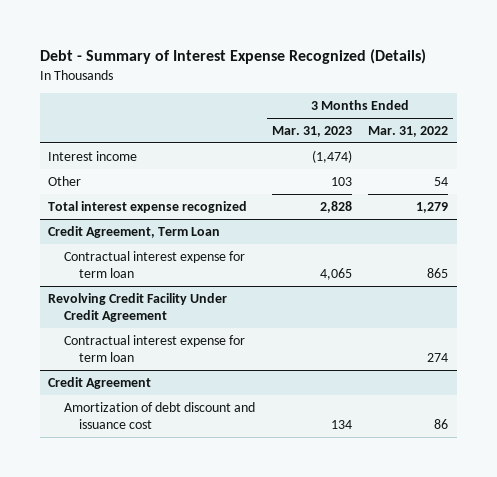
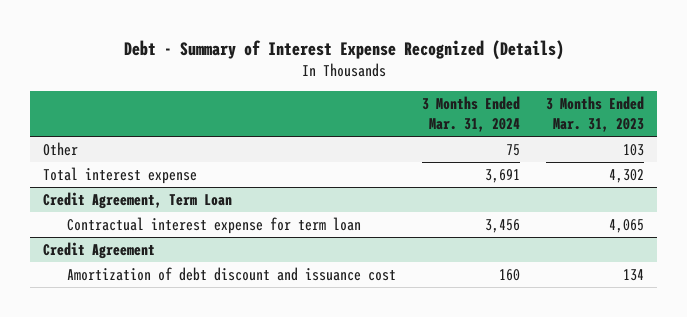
- | 3 Months Ended Mar. 31, 2023 | 3 Months Ended Mar. 31, 2022
+ | 3 Months Ended Mar. 31, 2024 | 3 Months Ended Mar. 31, 2023
- Interest income | (1,474) |
- Total interest expense recognized | 2,828 | 1,279
+ Total interest expense | 3,691 | 4,302
- Revolving Credit Facility Under Credit Agreement
- Contractual interest expense for term loan | | 274

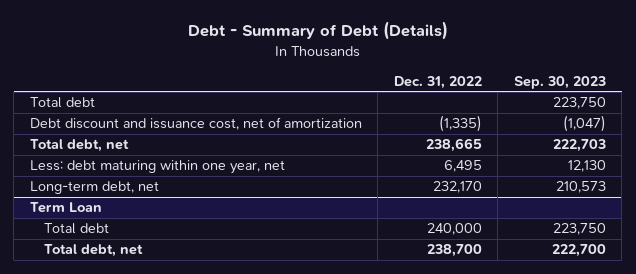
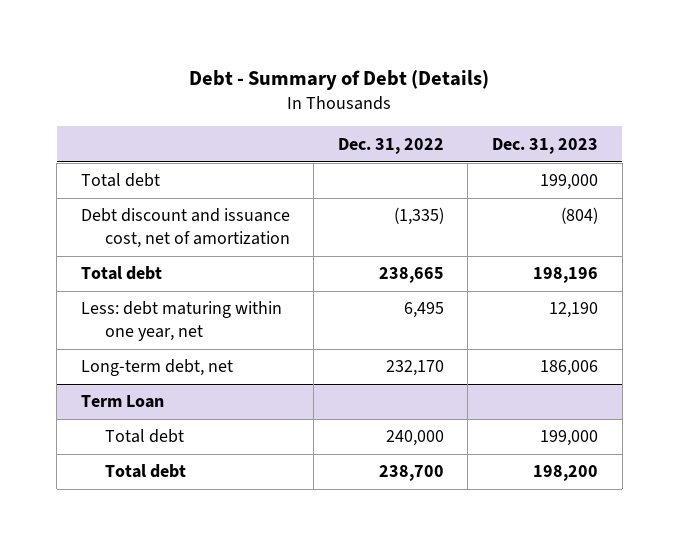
- | Dec. 31, 2022 | Sep. 30, 2023
+ | Dec. 31, 2022 | Dec. 31, 2023
- Total debt, net | 238,665 | 222,703
+ Total debt | 238,665 | 198,196
@ Term Loan
- Total debt, net | 238,700 | 222,700
+ Total debt | 238,700 | 198,200

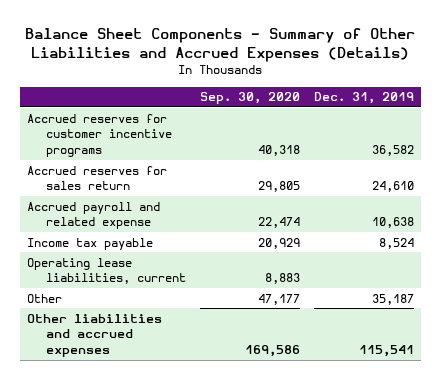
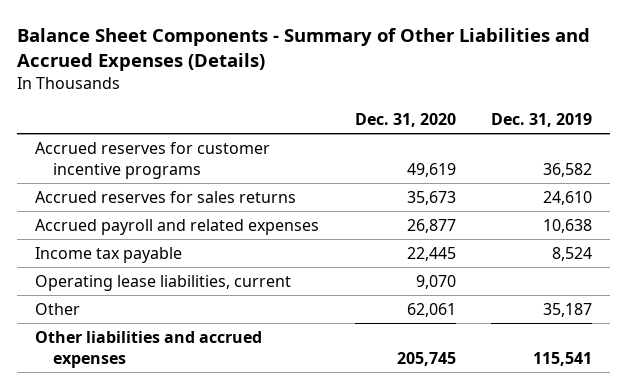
- | Sep. 30, 2020 | Dec. 31, 2019
+ | Dec. 31, 2020 | Dec. 31, 2019
- Accrued reserves for sales return | 29,805 | 24,610
- Accrued payroll and related expense | 22,474 | 10,638
+ Accrued reserves for sales returns | 35,673 | 24,610
+ Accrued payroll and related expenses | 26,877 | 10,638

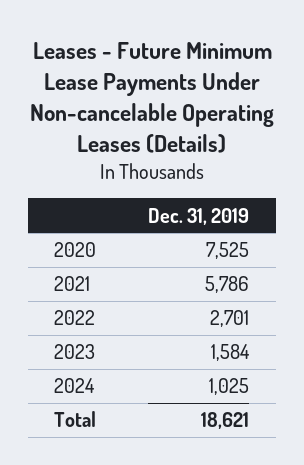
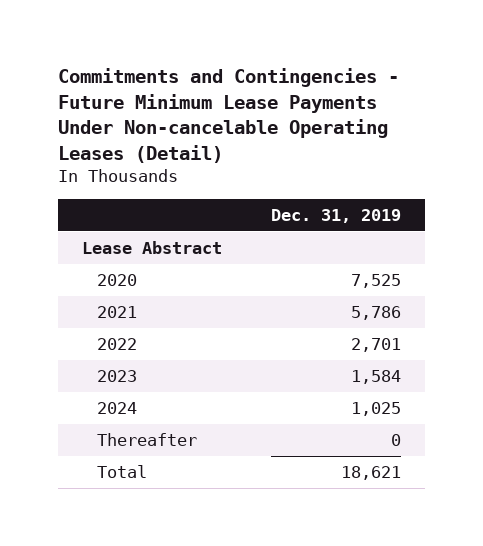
- Leases - Future Minimum Lease Payments Under Non-cancelable Operating Leases (Details)
+ Commitments and Contingencies - Future Minimum Lease Payments Under Non-cancelable Operating Leases (Detail)
+ Lease Abstract
+ Thereafter | 0

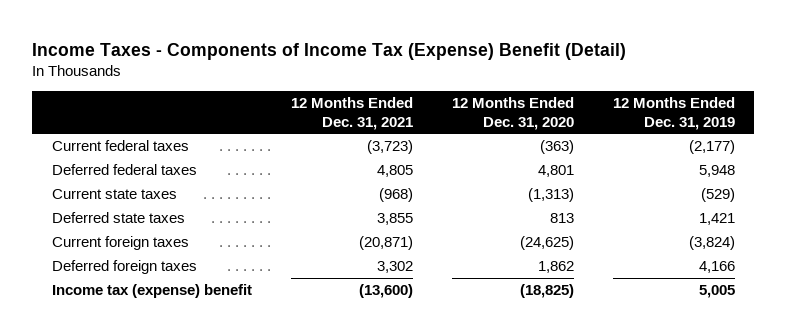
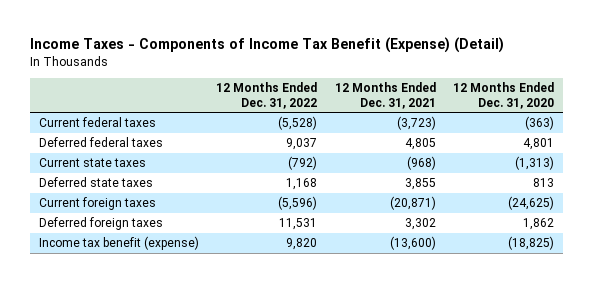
- Income Taxes - Components of Income Tax (Expense) Benefit (Detail)
+ Income Taxes - Components of Income Tax Benefit (Expense) (Detail)
- | 12 Months Ended Dec. 31, 2021 | 12 Months Ended Dec. 31, 2020 | 12 Months Ended Dec. 31, 2019
+ | 12 Months Ended Dec. 31, 2022 | 12 Months Ended Dec. 31, 2021 | 12 Months Ended Dec. 31, 2020
- Income tax (expense) benefit | (13,600) | (18,825) | 5,005
+ Income tax benefit (expense) | 9,820 | (13,600) | (18,825)

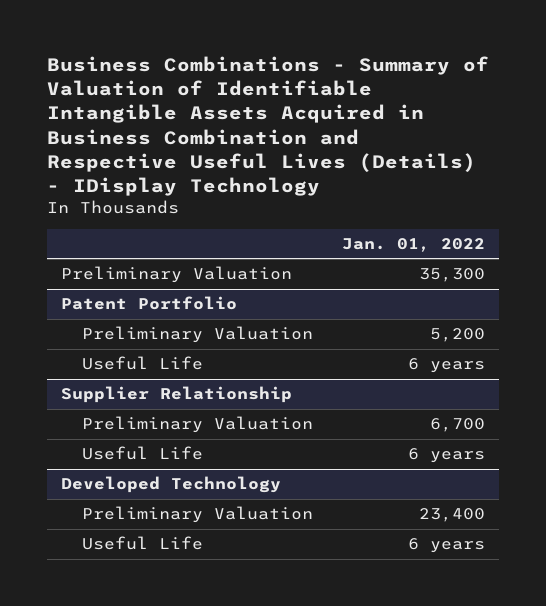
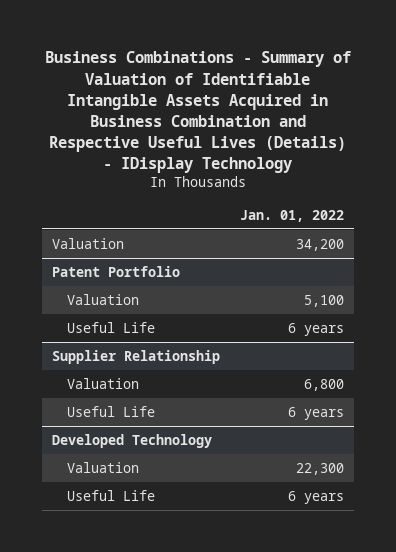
- Preliminary Valuation | 35,300
+ Valuation | 34,200
@ Patent Portfolio
- Preliminary Valuation | 5,200
+ Valuation | 5,100
@ Supplier Relationship
- Preliminary Valuation | 6,700
+ Valuation | 6,800
@ Developed Technology
- Preliminary Valuation | 23,400
+ Valuation | 22,300

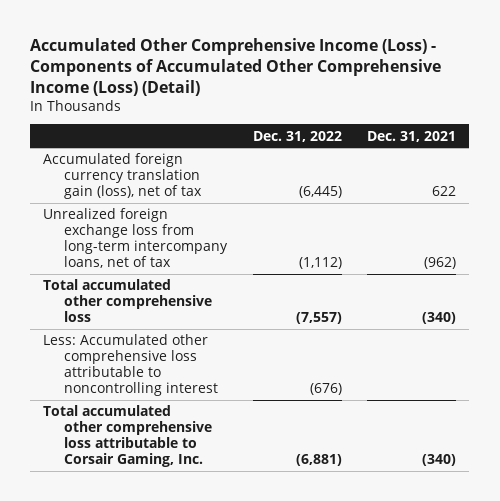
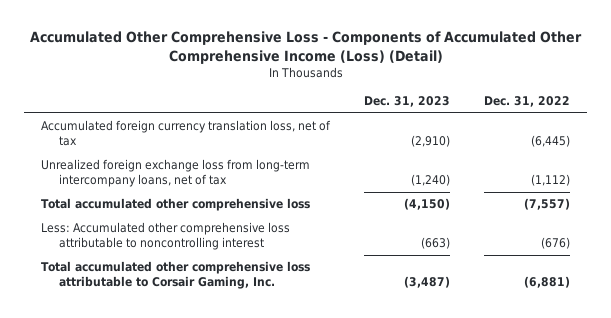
- Accumulated Other Comprehensive Income (Loss) - Components of Accumulated Other Comprehensive Income (Loss) (Detail)
+ Accumulated Other Comprehensive Loss - Components of Accumulated Other Comprehensive Income (Loss) (Detail)
- | Dec. 31, 2022 | Dec. 31, 2021
+ | Dec. 31, 2023 | Dec. 31, 2022
- Accumulated foreign currency translation gain (loss), net of tax | (6,445) | 622
+ Accumulated foreign currency translation loss, net of tax | (2,910) | (6,445)

